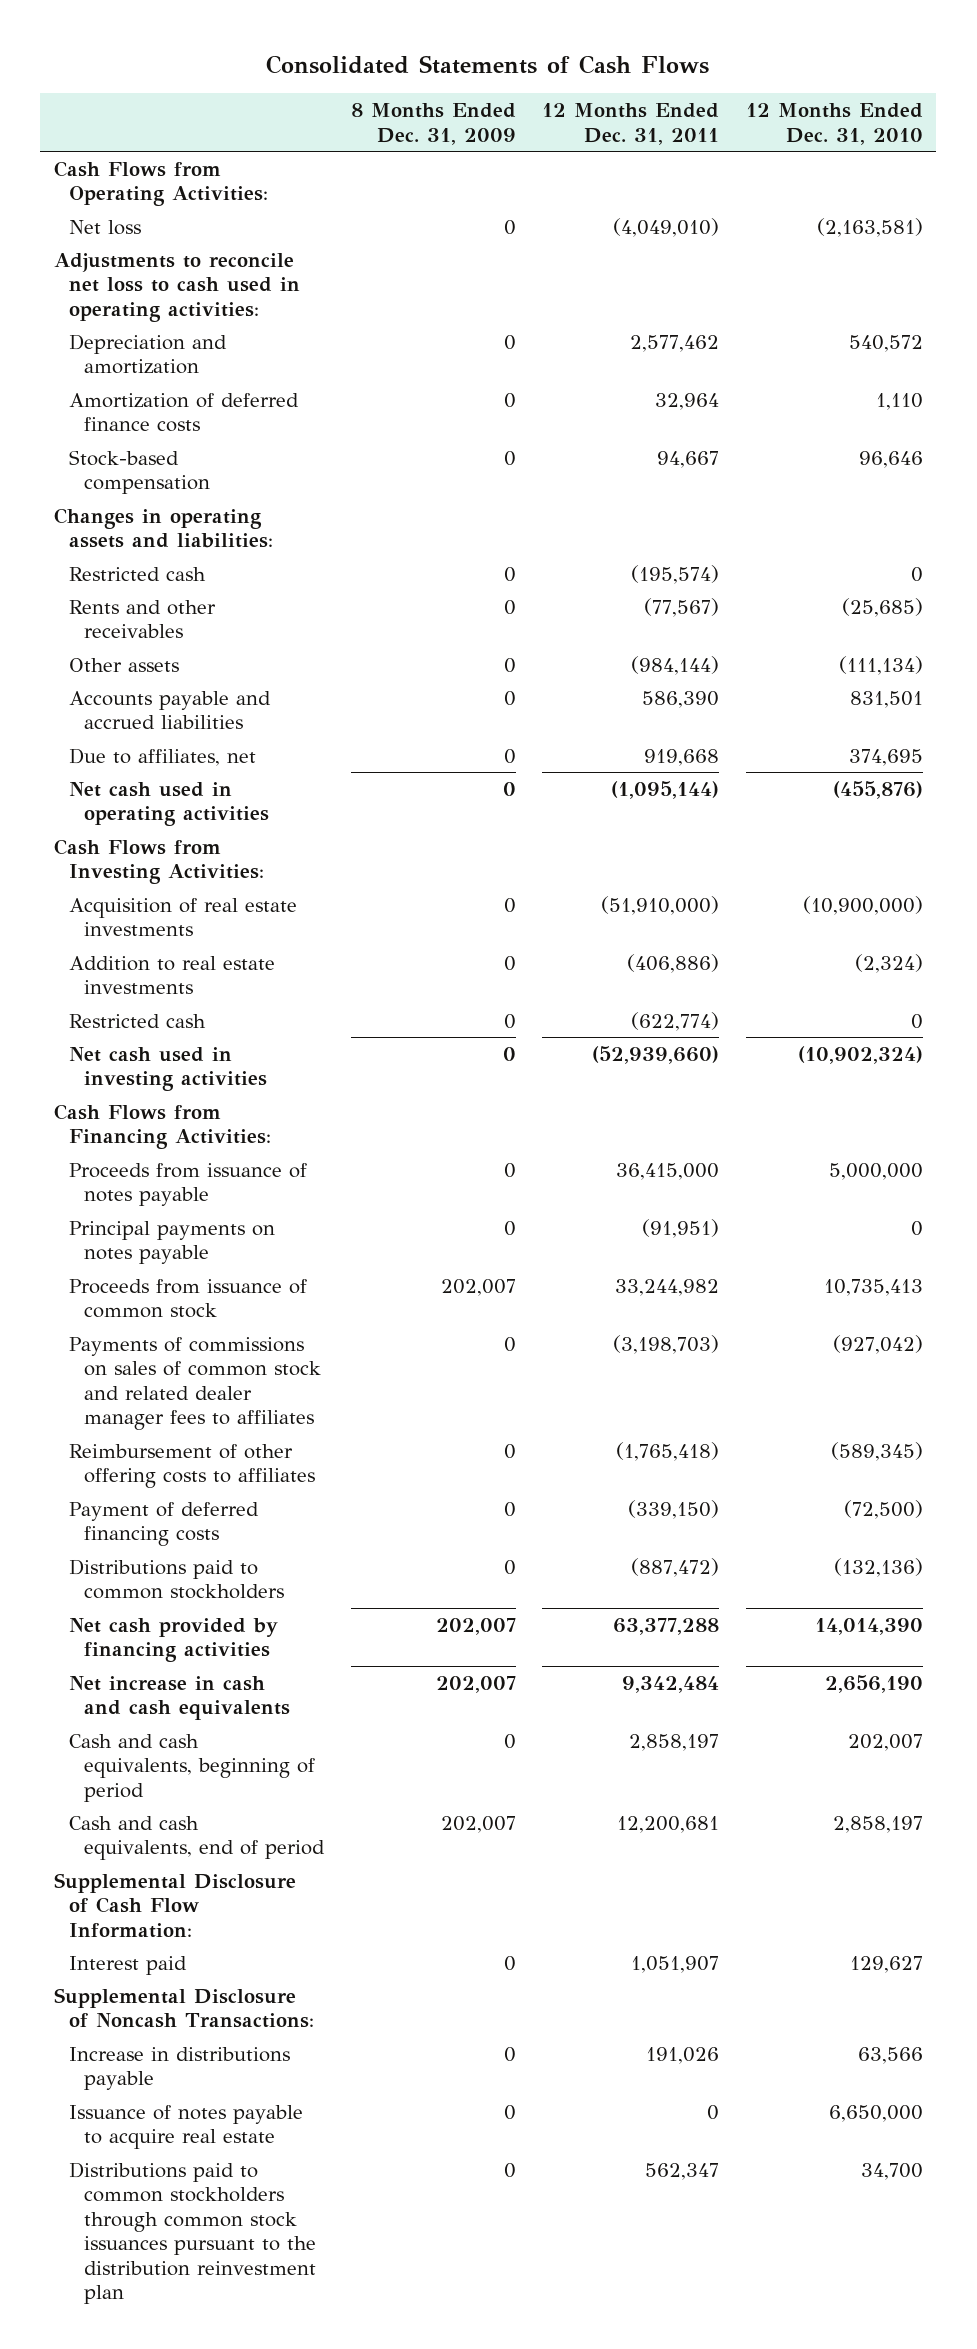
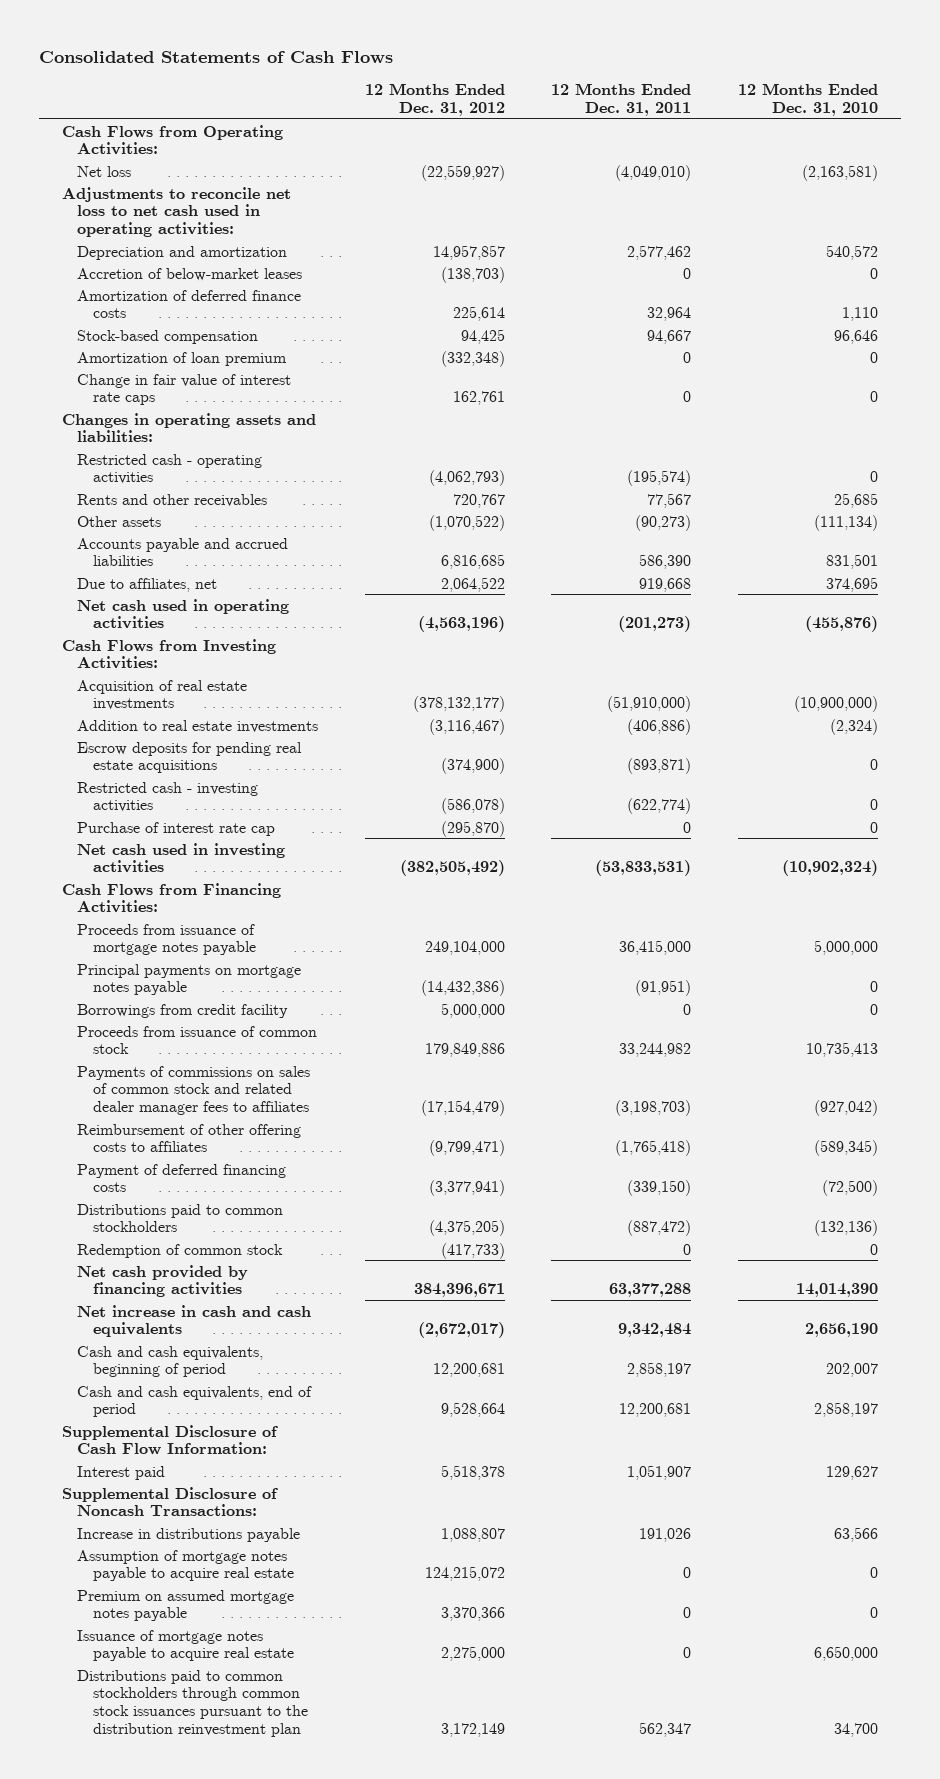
- | 8 Months Ended Dec. 31, 2009 | 12 Months Ended Dec. 31, 2011 | 12 Months Ended Dec. 31, 2010
+ | 12 Months Ended Dec. 31, 2012 | 12 Months Ended Dec. 31, 2011 | 12 Months Ended Dec. 31, 2010
- Adjustments to reconcile net loss to cash used in operating activities:
+ Adjustments to reconcile net loss to net cash used in operating activities:
+ Accretion of below-market leases | (138,703) | 0 | 0
+ Amortization of loan premium | (332,348) | 0 | 0
+ Change in fair value of interest rate caps | 162,761 | 0 | 0
- Restricted cash | 0 | (195,574) | 0
- Rents and other receivables | 0 | (77,567) | (25,685)
- Other assets | 0 | (984,144) | (111,134)
+ Restricted cash - operating activities | (4,062,793) | (195,574) | 0
+ Rents and other receivables | 720,767 | 77,567 | 25,685
+ Other assets | (1,070,522) | (90,273) | (111,134)
- Net cash used in operating activities | 0 | (1,095,144) | (455,876)
+ Net cash used in operating activities | (4,563,196) | (201,273) | (455,876)
- Restricted cash | 0 | (622,774) | 0
- Net cash used in investing activities | 0 | (52,939,660) | (10,902,324)
+ Escrow deposits for pending real estate acquisitions | (374,900) | (893,871) | 0
+ Restricted cash - investing activities | (586,078) | (622,774) | 0
+ Purchase of interest rate cap | (295,870) | 0 | 0
+ Net cash used in investing activities | (382,505,492) | (53,833,531) | (10,902,324)
- Proceeds from issuance of notes payable | 0 | 36,415,000 | 5,000,000
- Principal payments on notes payable | 0 | (91,951) | 0
+ Proceeds from issuance of mortgage notes payable | 249,104,000 | 36,415,000 | 5,000,000
+ Principal payments on mortgage notes payable | (14,432,386) | (91,951) | 0
+ Borrowings from credit facility | 5,000,000 | 0 | 0
+ Redemption of common stock | (417,733) | 0 | 0
- Issuance of notes payable to acquire real estate | 0 | 0 | 6,650,000
+ Assumption of mortgage notes payable to acquire real estate | 124,215,072 | 0 | 0
+ Premium on assumed mortgage notes payable | 3,370,366 | 0 | 0
+ Issuance of mortgage notes payable to acquire real estate | 2,275,000 | 0 | 6,650,000

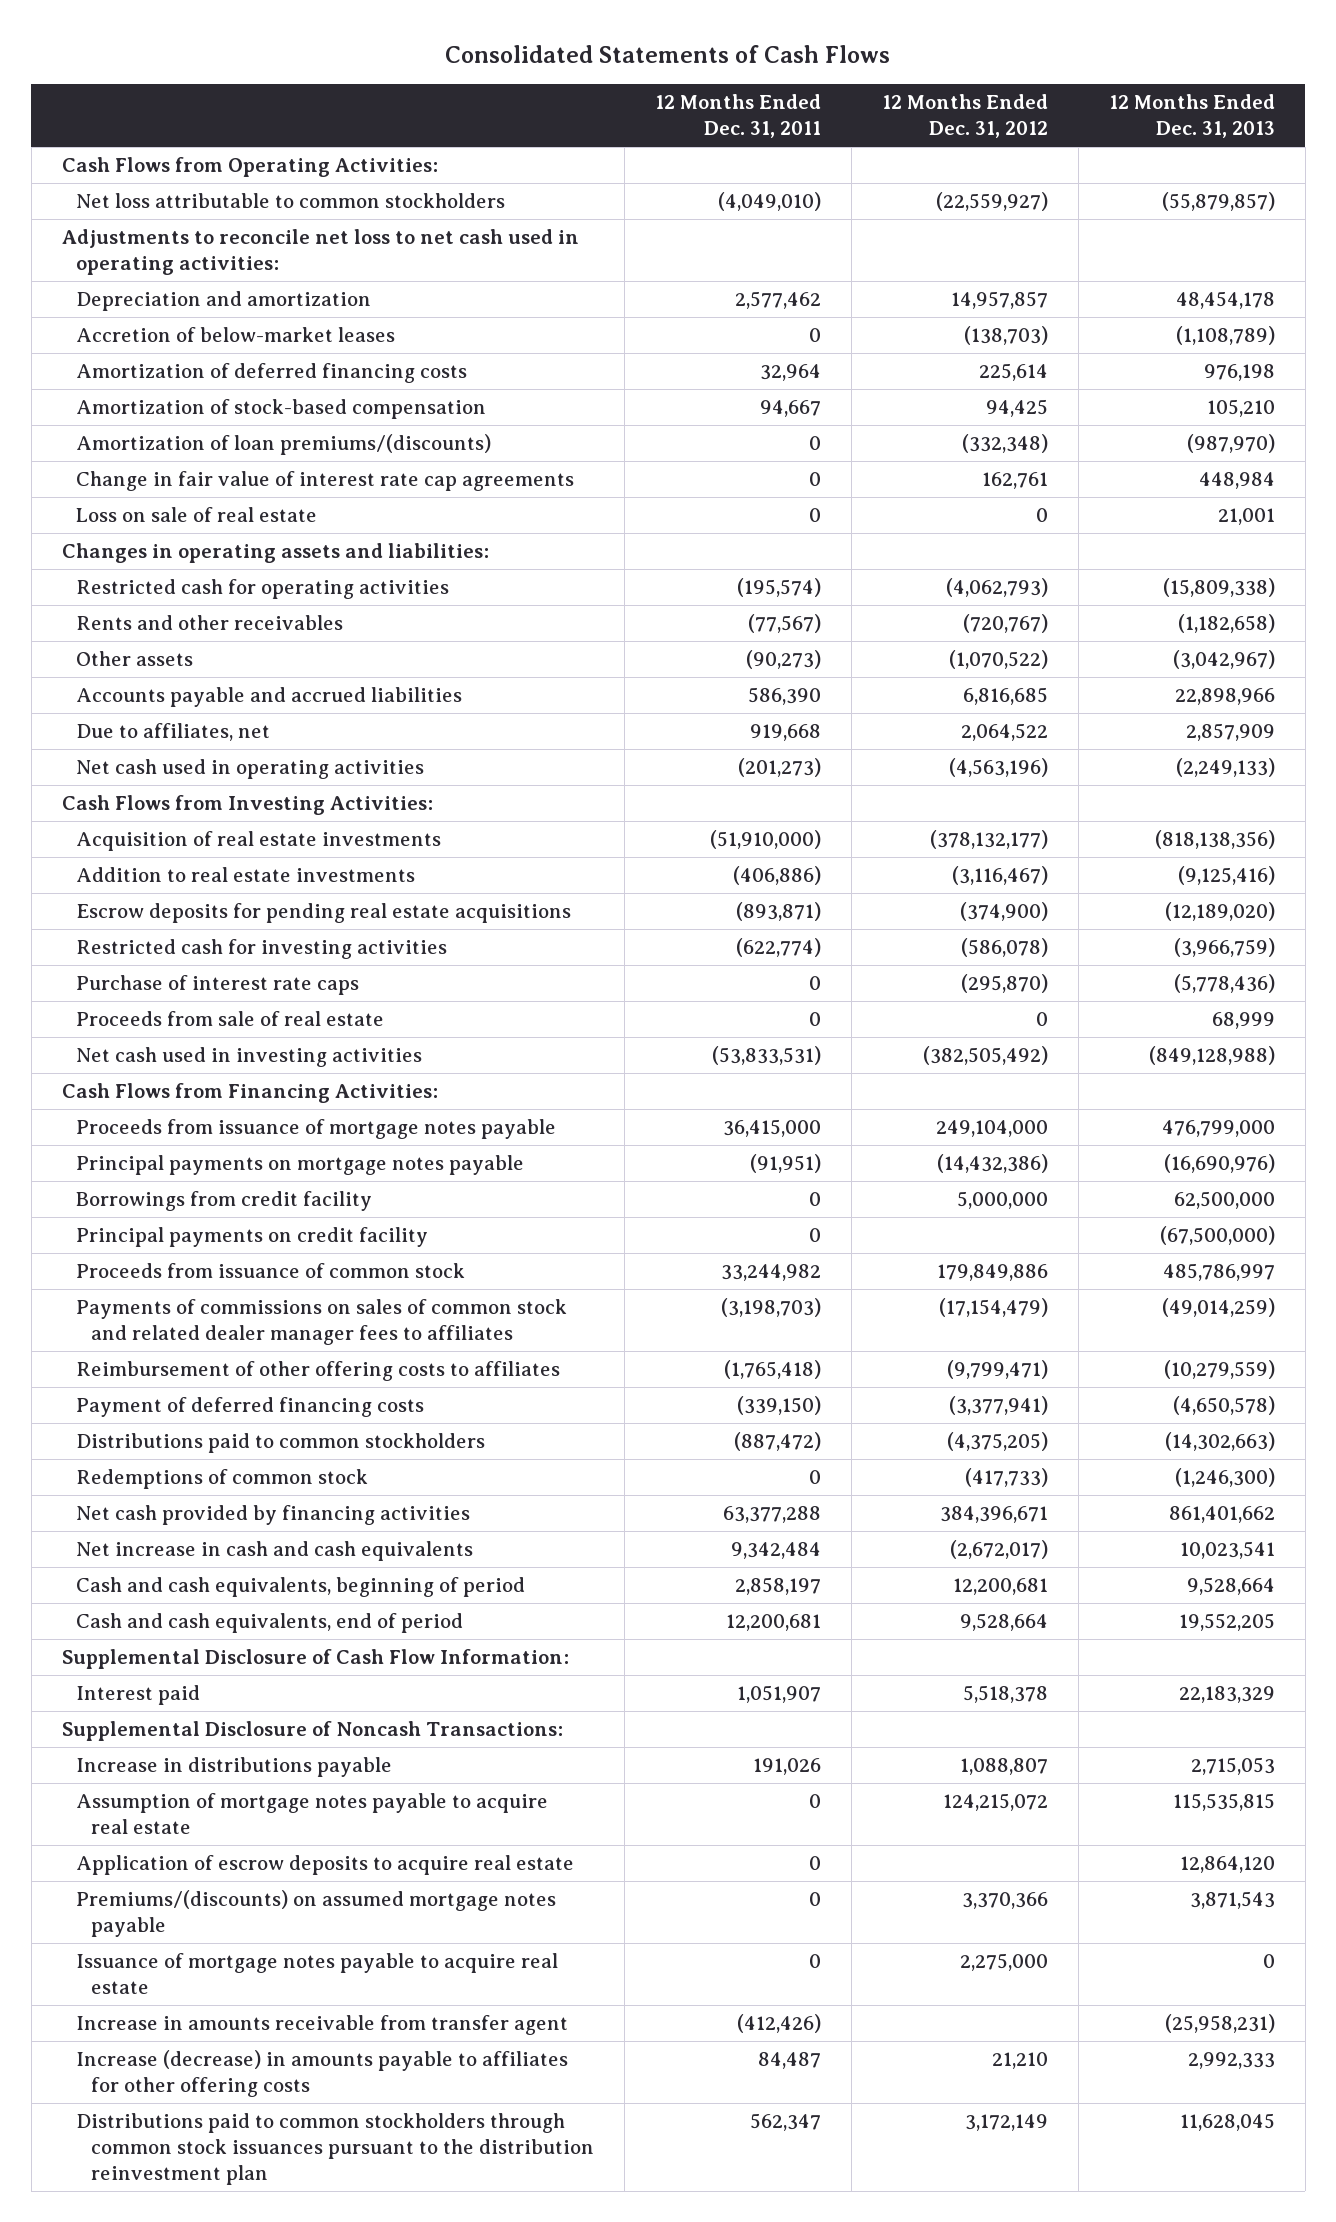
- | 12 Months Ended Dec. 31, 2012 | 12 Months Ended Dec. 31, 2011 | 12 Months Ended Dec. 31, 2010
+ | 12 Months Ended Dec. 31, 2011 | 12 Months Ended Dec. 31, 2012 | 12 Months Ended Dec. 31, 2013
- Net loss | (22,559,927) | (4,049,010) | (2,163,581)
+ Net loss attributable to common stockholders | (4,049,010) | (22,559,927) | (55,879,857)
- Amortization of deferred finance costs | 225,614 | 32,964 | 1,110
- Stock-based compensation | 94,425 | 94,667 | 96,646
- Amortization of loan premium | (332,348) | 0 | 0
- Change in fair value of interest rate caps | 162,761 | 0 | 0
+ Amortization of deferred financing costs | 32,964 | 225,614 | 976,198
+ Amortization of stock-based compensation | 94,667 | 94,425 | 105,210
+ Amortization of loan premiums/(discounts) | 0 | (332,348) | (987,970)
+ Change in fair value of interest rate cap agreements | 0 | 162,761 | 448,984
+ Loss on sale of real estate | 0 | 0 | 21,001
- Restricted cash - operating activities | (4,062,793) | (195,574) | 0
- Rents and other receivables | 720,767 | 77,567 | 25,685
+ Restricted cash for operating activities | (195,574) | (4,062,793) | (15,809,338)
+ Rents and other receivables | (77,567) | (720,767) | (1,182,658)
- Restricted cash - investing activities | (586,078) | (622,774) | 0
- Purchase of interest rate cap | (295,870) | 0 | 0
+ Restricted cash for investing activities | (622,774) | (586,078) | (3,966,759)
+ Purchase of interest rate caps | 0 | (295,870) | (5,778,436)
+ Proceeds from sale of real estate | 0 | 0 | 68,999
+ Principal payments on credit facility | 0 | | (67,500,000)
- Redemption of common stock | (417,733) | 0 | 0
+ Redemptions of common stock | 0 | (417,733) | (1,246,300)
- Premium on assumed mortgage notes payable | 3,370,366 | 0 | 0
+ Application of escrow deposits to acquire real estate | 0 | | 12,864,120
+ Premiums/(discounts) on assumed mortgage notes payable | 0 | 3,370,366 | 3,871,543
+ Increase in amounts receivable from transfer agent | (412,426) | | (25,958,231)
+ Increase (decrease) in amounts payable to affiliates for other offering costs | 84,487 | 21,210 | 2,992,333

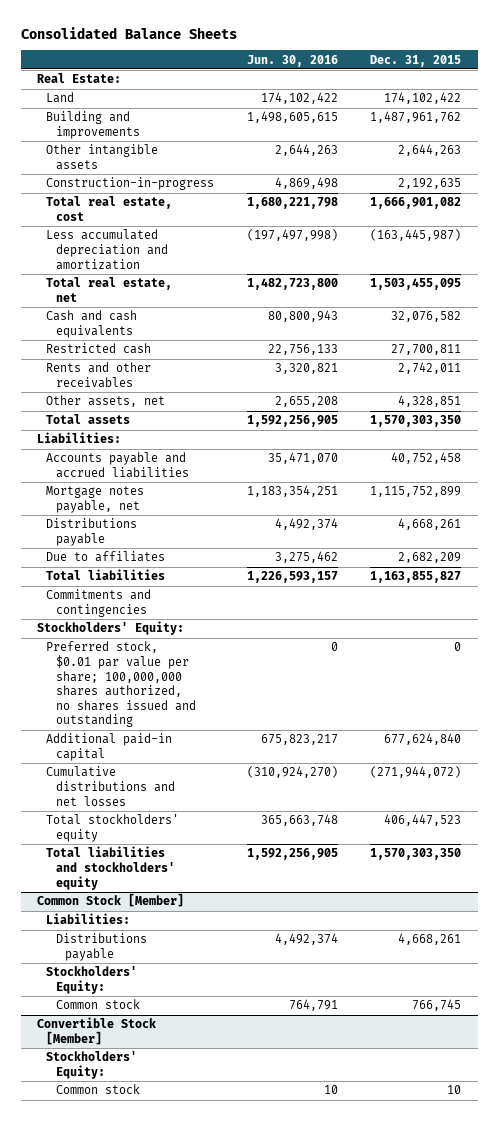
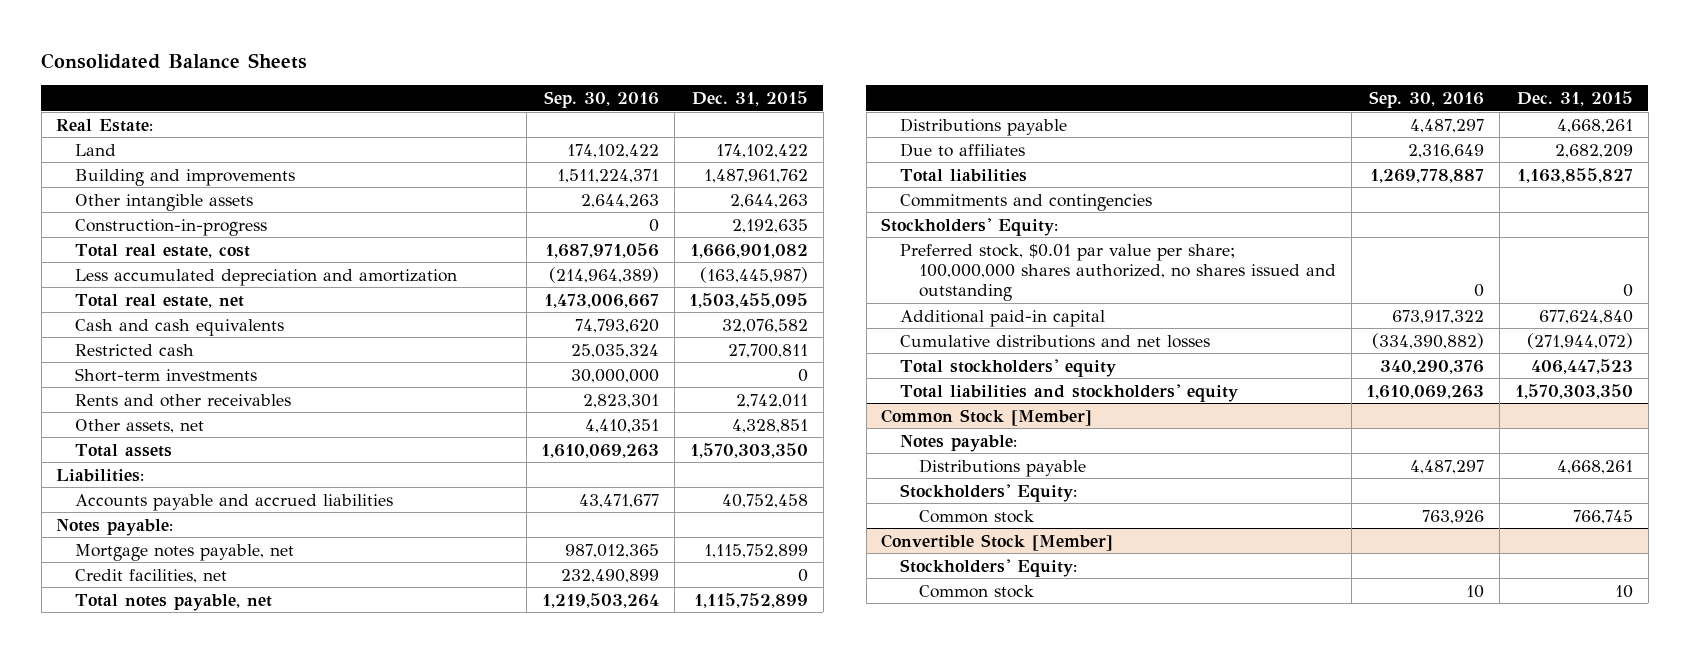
- | Jun. 30, 2016 | Dec. 31, 2015
+ | Sep. 30, 2016 | Dec. 31, 2015
+ Short-term investments | 30,000,000 | 0
+ Notes payable:
+ Credit facilities, net | 232,490,899 | 0
+ Total notes payable, net | 1,219,503,264 | 1,115,752,899
@ Common Stock [Member]
- Liabilities:
+ Notes payable:

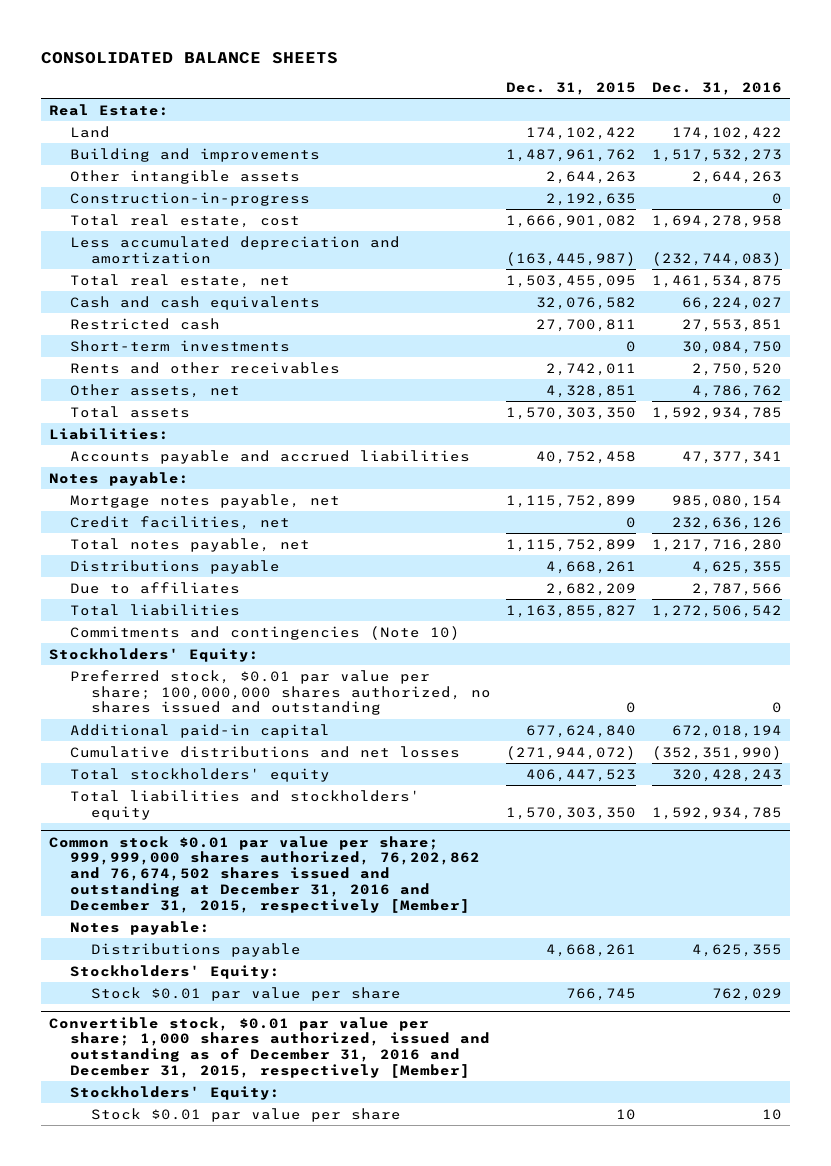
- Consolidated Balance Sheets
+ CONSOLIDATED BALANCE SHEETS
- | Sep. 30, 2016 | Dec. 31, 2015
+ | Dec. 31, 2015 | Dec. 31, 2016
- Commitments and contingencies
+ Commitments and contingencies (Note 10)
- Common Stock [Member]
+ Common stock $0.01 par value per share; 999,999,000 shares authorized, 76,202,862 and 76,674,502 shares issued and outstanding at December 31, 2016 and December 31, 2015, respectively [Member]
- Common stock | 763,926 | 766,745
- Convertible Stock [Member]
+ Stock $0.01 par value per share | 766,745 | 762,029
+ Convertible stock, $0.01 par value per share; 1,000 shares authorized, issued and outstanding as of December 31, 2016 and December 31, 2015, respectively [Member]
- Common stock | 10 | 10
+ Stock $0.01 par value per share | 10 | 10

